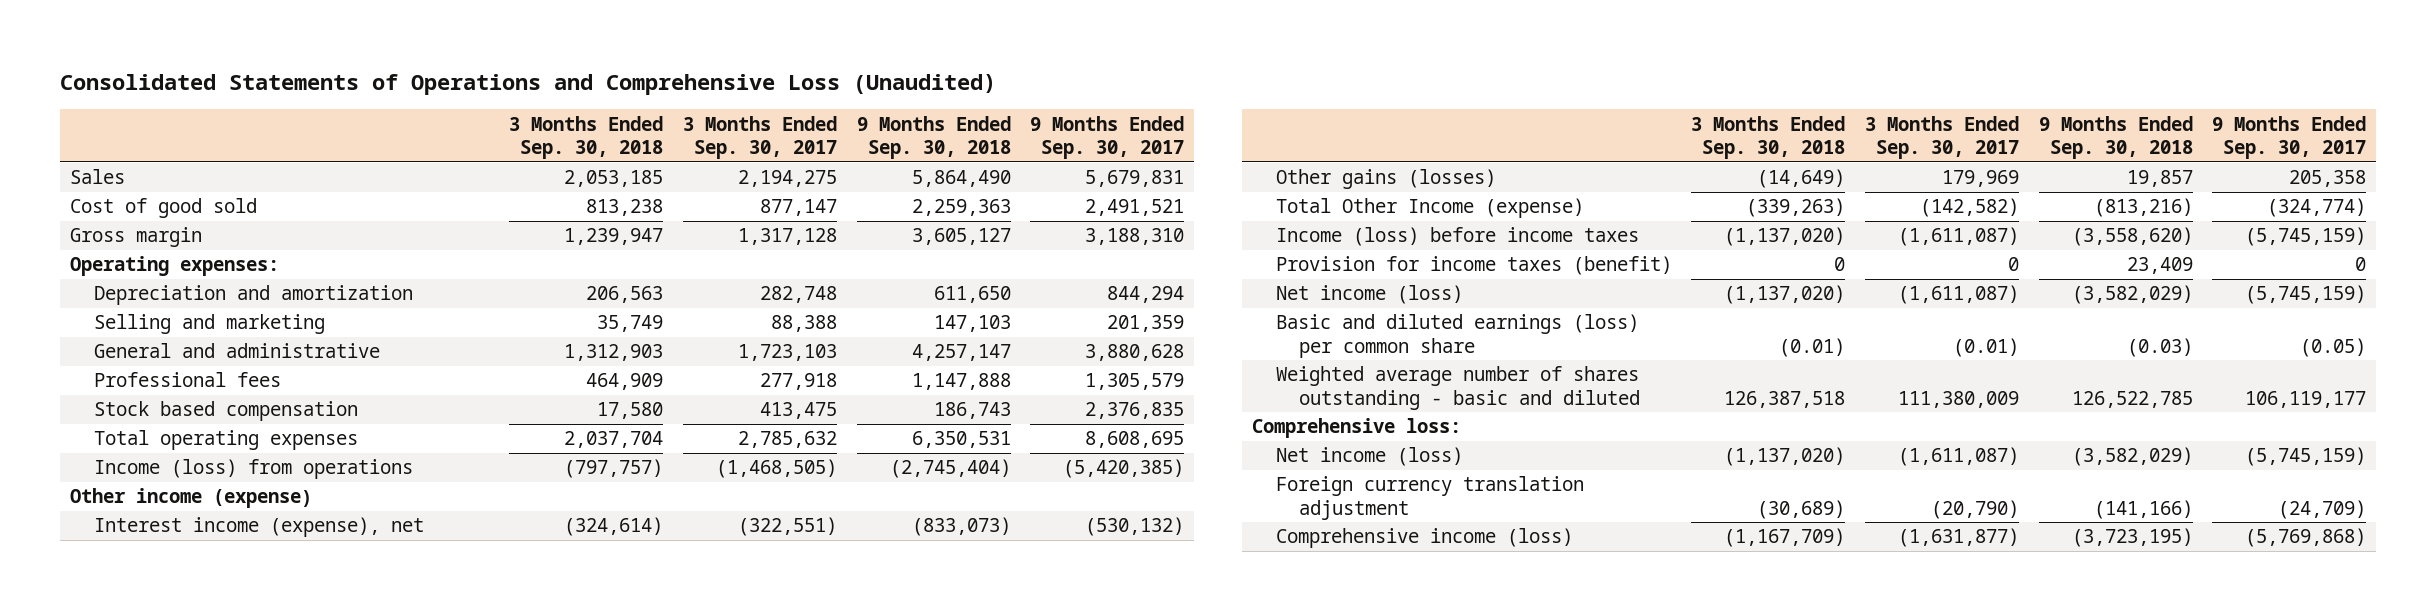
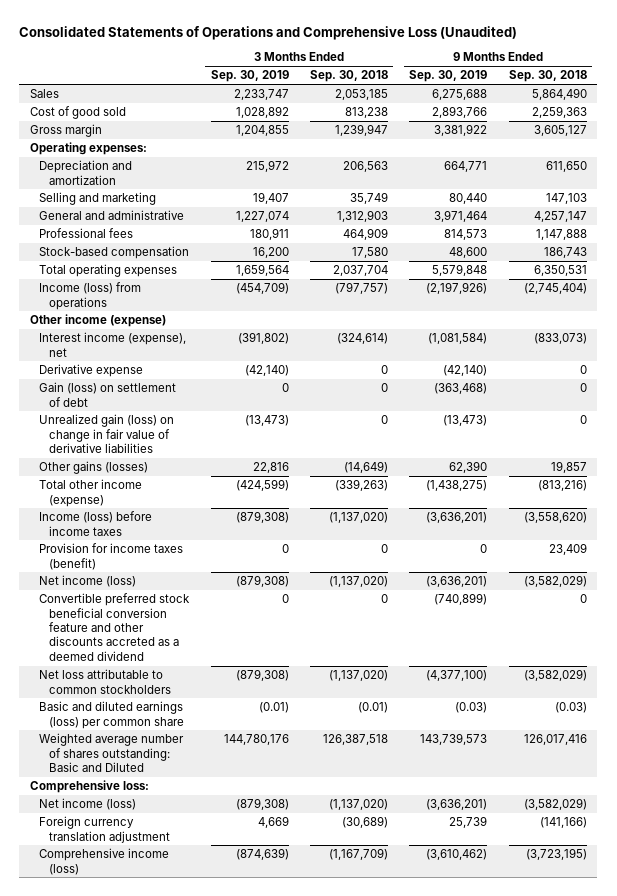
- | 3 Months Ended Sep. 30, 2018 | 3 Months Ended Sep. 30, 2017 | 9 Months Ended Sep. 30, 2018 | 9 Months Ended Sep. 30, 2017
+ | 3 Months Ended Sep. 30, 2019 | 3 Months Ended Sep. 30, 2018 | 9 Months Ended Sep. 30, 2019 | 9 Months Ended Sep. 30, 2018
- Stock based compensation | 17,580 | 413,475 | 186,743 | 2,376,835
+ Stock-based compensation | 16,200 | 17,580 | 48,600 | 186,743
+ Derivative expense | (42,140) | 0 | (42,140) | 0
+ Gain (loss) on settlement of debt | 0 | 0 | (363,468) | 0
+ Unrealized gain (loss) on change in fair value of derivative liabilities | (13,473) | 0 | (13,473) | 0
- Total Other Income (expense) | (339,263) | (142,582) | (813,216) | (324,774)
+ Total other income (expense) | (424,599) | (339,263) | (1,438,275) | (813,216)
+ Convertible preferred stock beneficial conversion feature and other discounts accreted as a deemed dividend | 0 | 0 | (740,899) | 0
+ Net loss attributable to common stockholders | (879,308) | (1,137,020) | (4,377,100) | (3,582,029)
- Weighted average number of shares outstanding - basic and diluted | 126,387,518 | 111,380,009 | 126,522,785 | 106,119,177
+ Weighted average number of shares outstanding: Basic and Diluted | 144,780,176 | 126,387,518 | 143,739,573 | 126,017,416

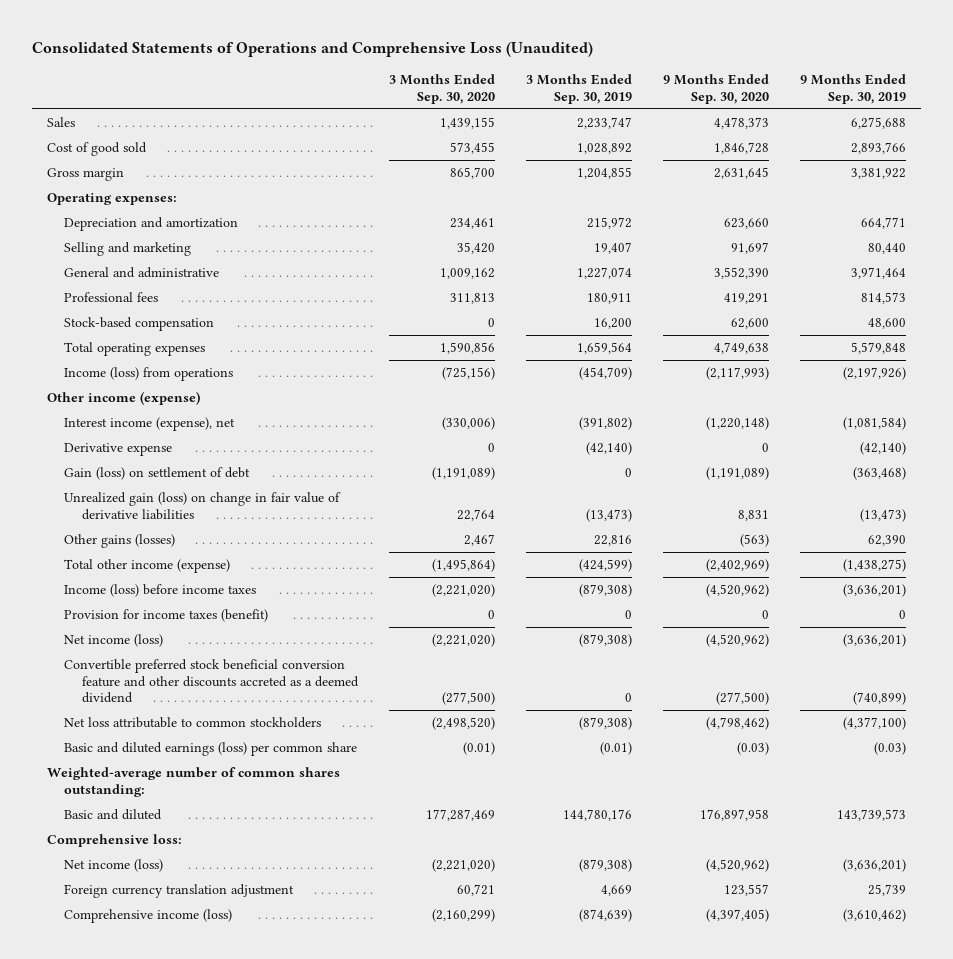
- | 3 Months Ended Sep. 30, 2019 | 3 Months Ended Sep. 30, 2018 | 9 Months Ended Sep. 30, 2019 | 9 Months Ended Sep. 30, 2018
+ | 3 Months Ended Sep. 30, 2020 | 3 Months Ended Sep. 30, 2019 | 9 Months Ended Sep. 30, 2020 | 9 Months Ended Sep. 30, 2019
- Weighted average number of shares outstanding: Basic and Diluted | 144,780,176 | 126,387,518 | 143,739,573 | 126,017,416
+ Weighted-average number of common shares outstanding:
+ Basic and diluted | 177,287,469 | 144,780,176 | 176,897,958 | 143,739,573

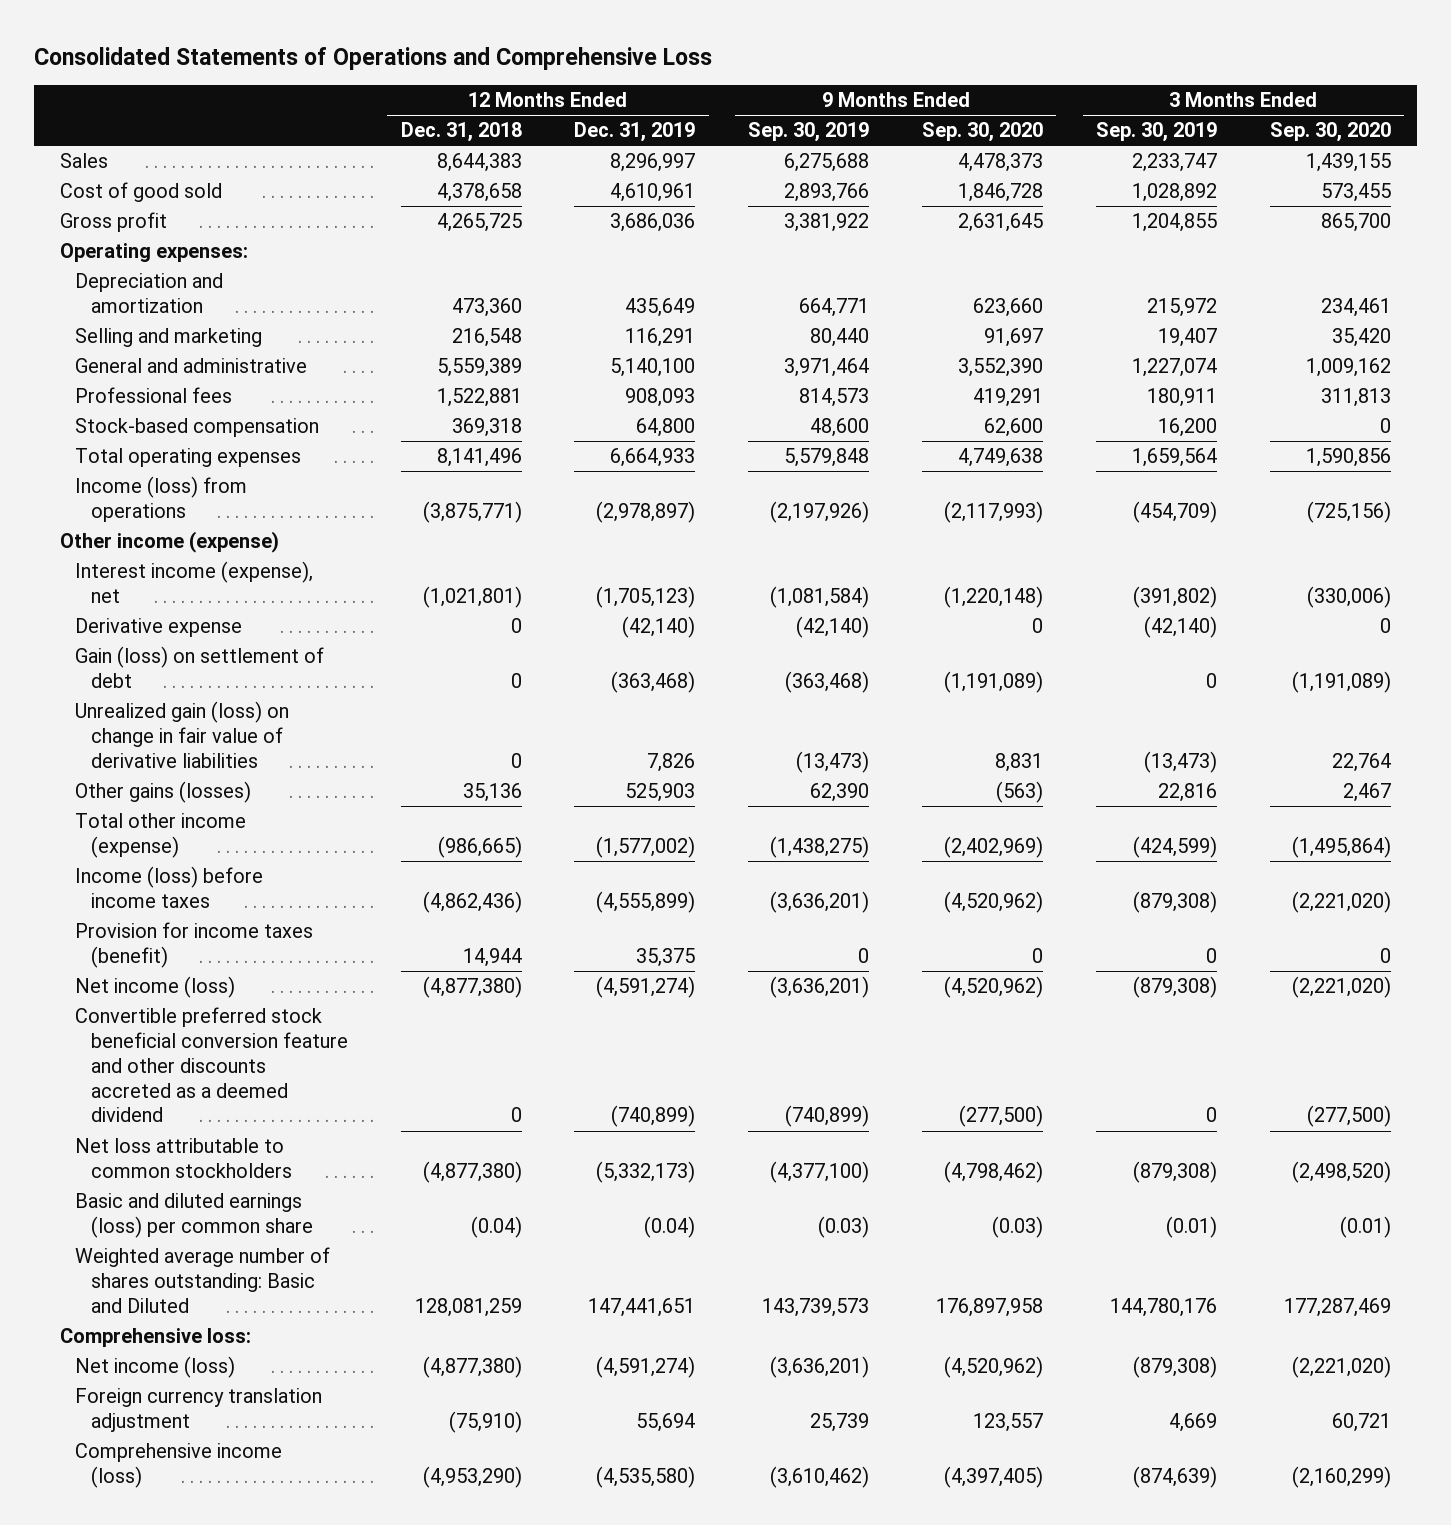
- Consolidated Statements of Operations and Comprehensive Loss (Unaudited)
+ Consolidated Statements of Operations and Comprehensive Loss
- | 3 Months Ended Sep. 30, 2020 | 3 Months Ended Sep. 30, 2019 | 9 Months Ended Sep. 30, 2020 | 9 Months Ended Sep. 30, 2019
+ | 12 Months Ended Dec. 31, 2018 | 12 Months Ended Dec. 31, 2019 | 9 Months Ended Sep. 30, 2019 | 9 Months Ended Sep. 30, 2020 | 3 Months Ended Sep. 30, 2019 | 3 Months Ended Sep. 30, 2020
- Gross margin | 865,700 | 1,204,855 | 2,631,645 | 3,381,922
+ Gross profit | 4,265,725 | 3,686,036 | 3,381,922 | 2,631,645 | 1,204,855 | 865,700
- Weighted-average number of common shares outstanding:
- Basic and diluted | 177,287,469 | 144,780,176 | 176,897,958 | 143,739,573
+ Weighted average number of shares outstanding: Basic and Diluted | 128,081,259 | 147,441,651 | 143,739,573 | 176,897,958 | 144,780,176 | 177,287,469

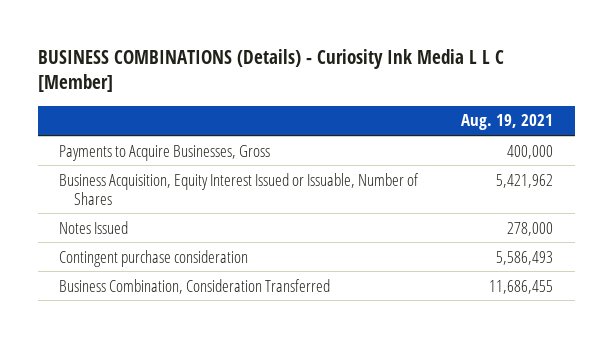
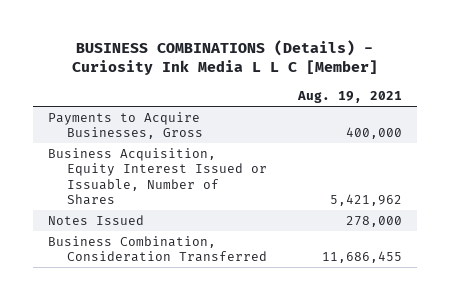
- Contingent purchase consideration | 5,586,493

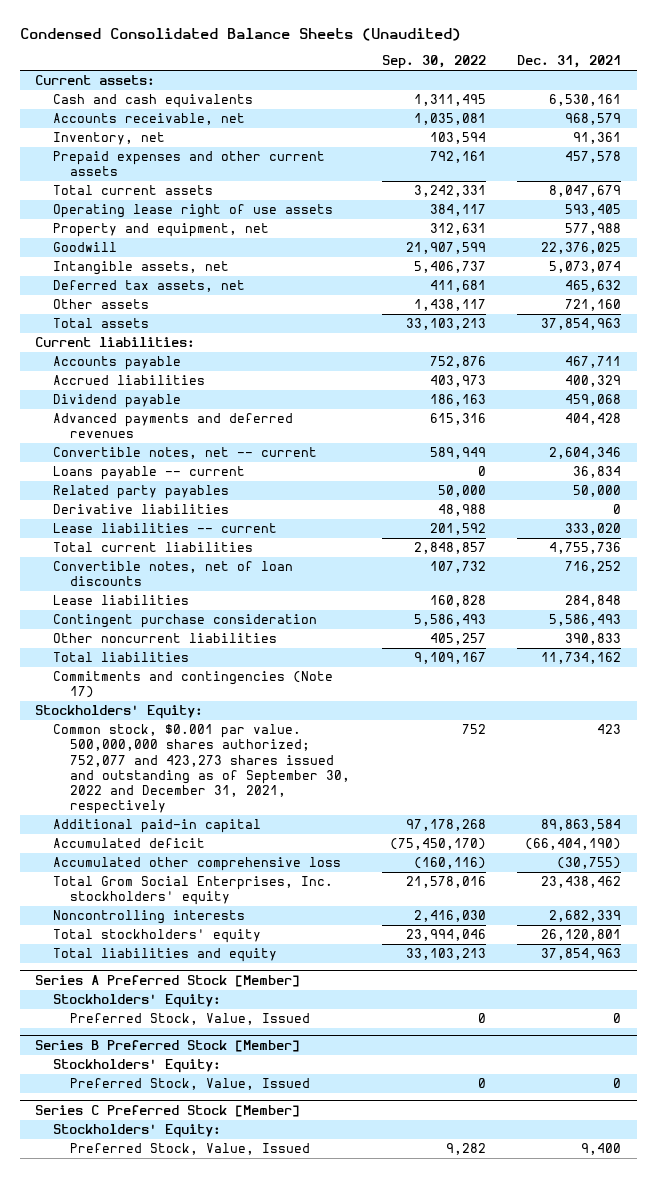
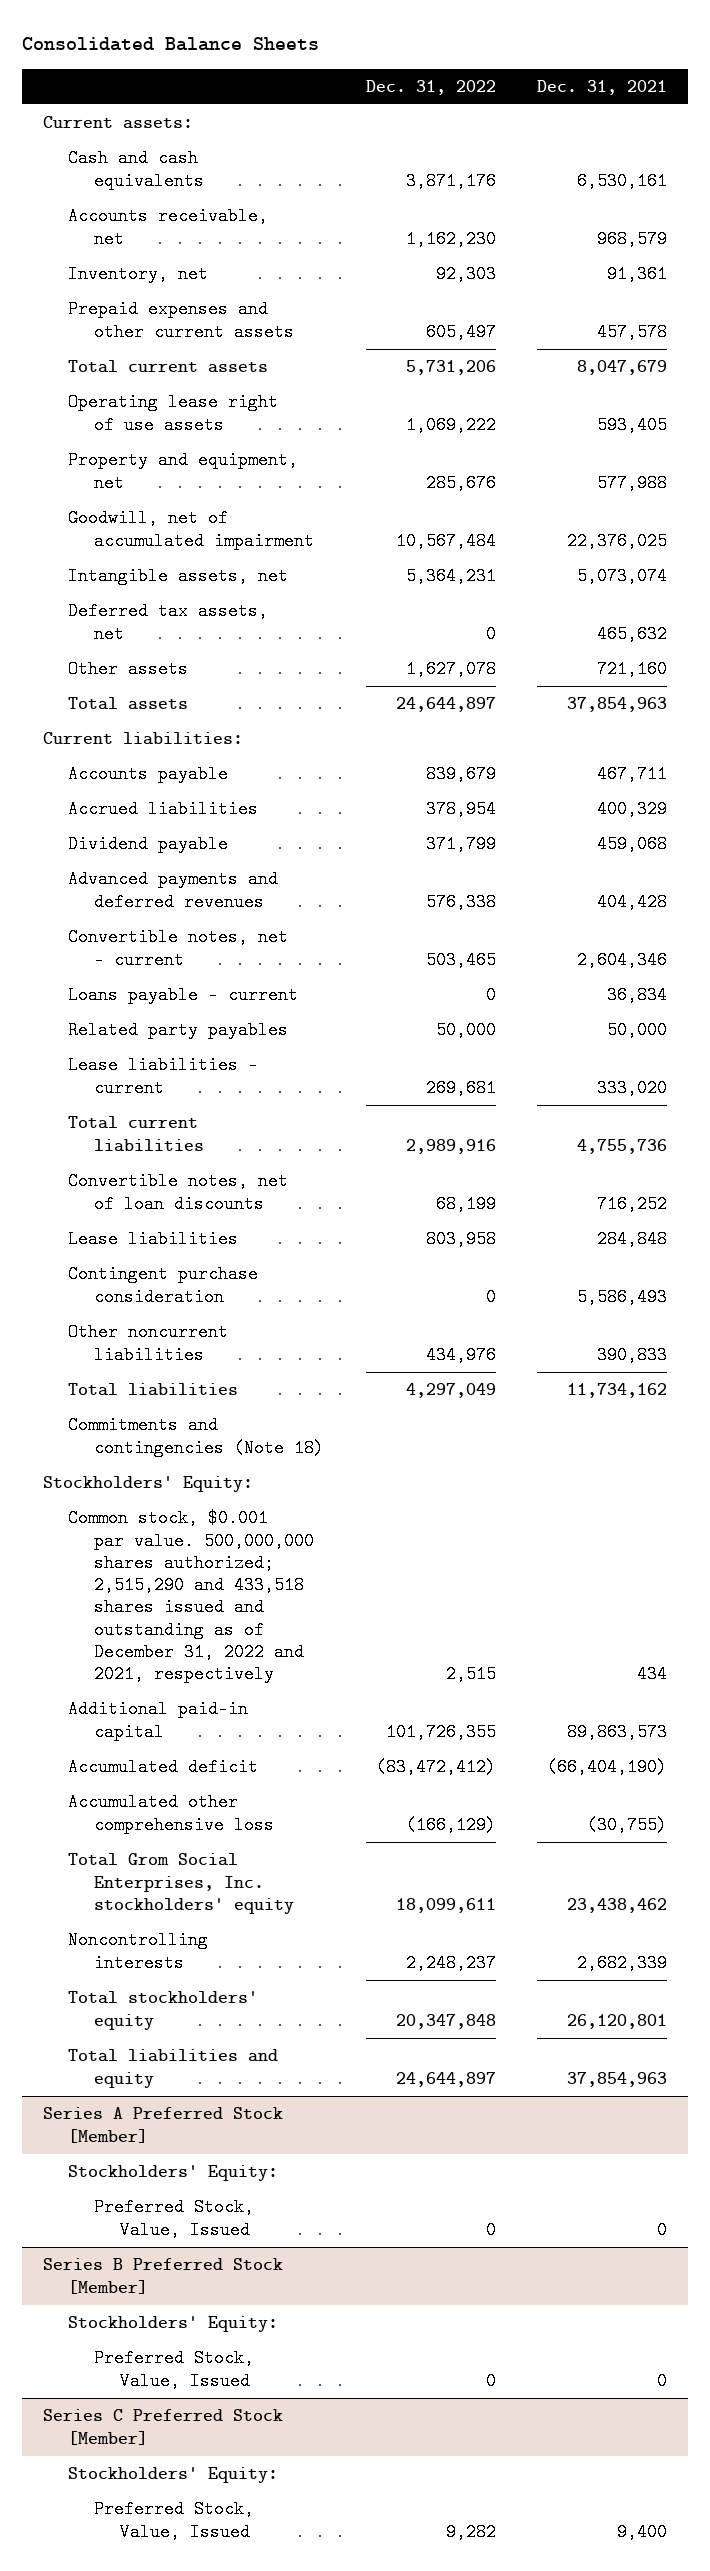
- Condensed Consolidated Balance Sheets (Unaudited)
+ Consolidated Balance Sheets
- | Sep. 30, 2022 | Dec. 31, 2021
+ | Dec. 31, 2022 | Dec. 31, 2021
- Goodwill | 21,907,599 | 22,376,025
+ Goodwill, net of accumulated impairment | 10,567,484 | 22,376,025
- Convertible notes, net -- current | 589,949 | 2,604,346
- Loans payable -- current | 0 | 36,834
+ Convertible notes, net - current | 503,465 | 2,604,346
+ Loans payable - current | 0 | 36,834
- Derivative liabilities | 48,988 | 0
- Lease liabilities -- current | 201,592 | 333,020
+ Lease liabilities - current | 269,681 | 333,020
- Commitments and contingencies (Note 17)
+ Commitments and contingencies (Note 18)
- Common stock, $0.001 par value. 500,000,000 shares authorized; 752,077 and 423,273 shares issued and outstanding as of September 30, 2022 and December 31, 2021, respectively | 752 | 423
- Additional paid-in capital | 97,178,268 | 89,863,584
+ Common stock, $0.001 par value. 500,000,000 shares authorized; 2,515,290 and 433,518 shares issued and outstanding as of December 31, 2022 and 2021, respectively | 2,515 | 434
+ Additional paid-in capital | 101,726,355 | 89,863,573

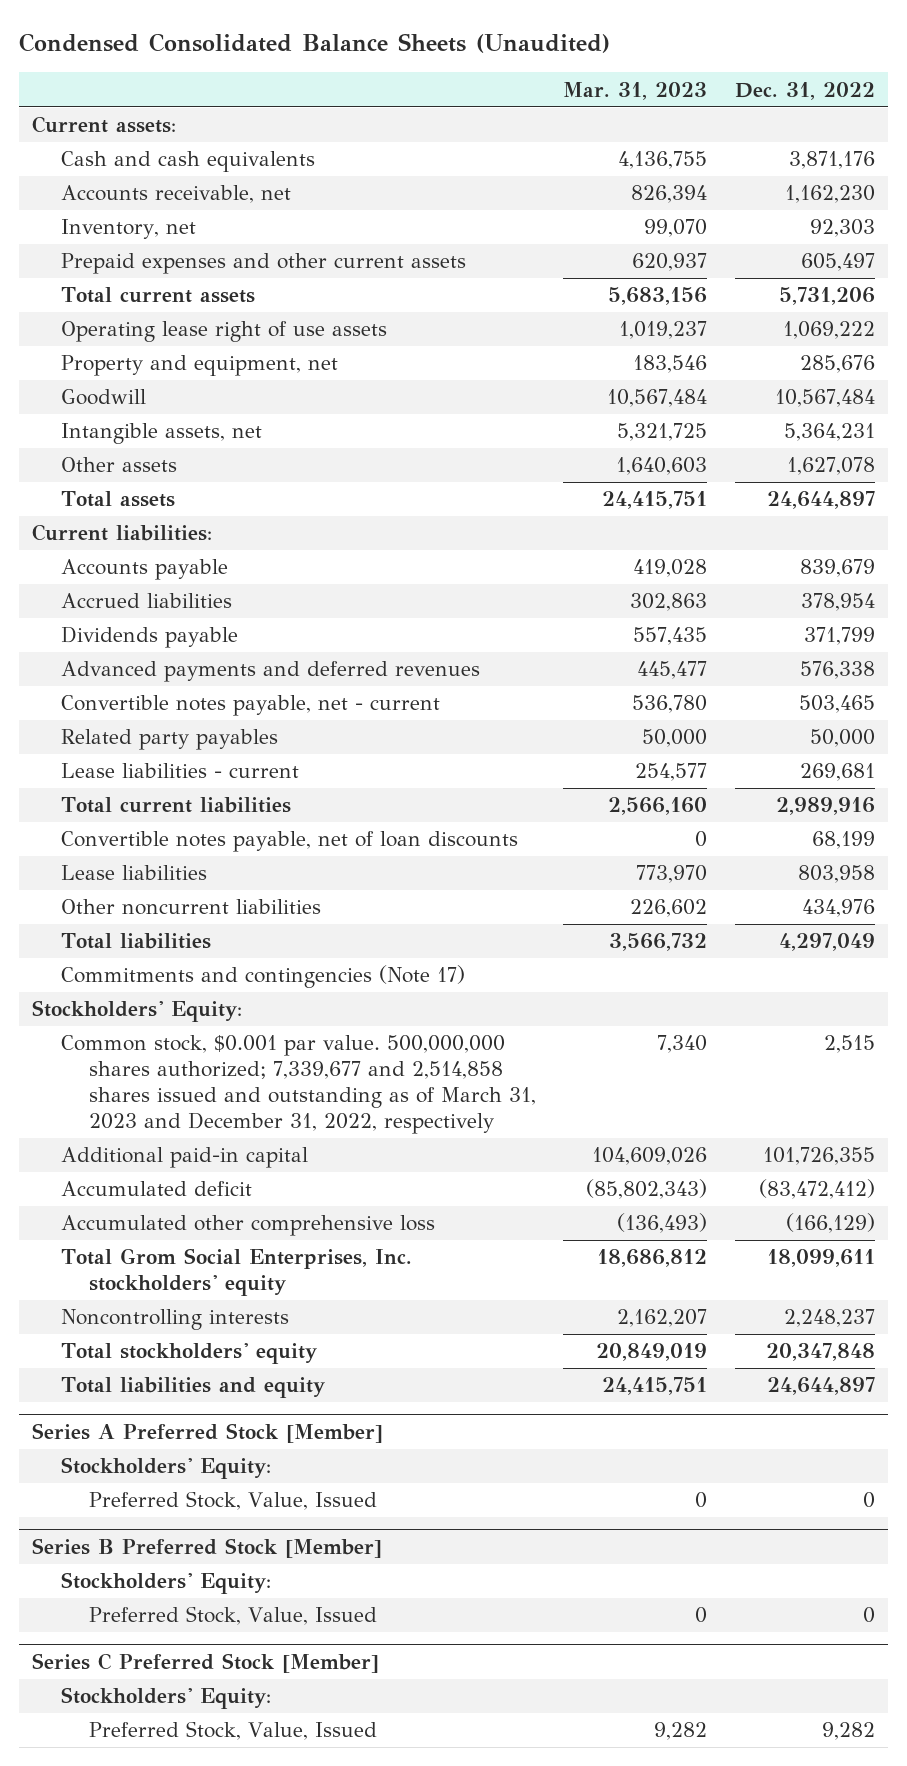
- Consolidated Balance Sheets
+ Condensed Consolidated Balance Sheets (Unaudited)
- | Dec. 31, 2022 | Dec. 31, 2021
+ | Mar. 31, 2023 | Dec. 31, 2022
- Goodwill, net of accumulated impairment | 10,567,484 | 22,376,025
+ Goodwill | 10,567,484 | 10,567,484
- Deferred tax assets, net | 0 | 465,632
- Dividend payable | 371,799 | 459,068
+ Dividends payable | 557,435 | 371,799
- Convertible notes, net - current | 503,465 | 2,604,346
- Loans payable - current | 0 | 36,834
+ Convertible notes payable, net - current | 536,780 | 503,465
- Convertible notes, net of loan discounts | 68,199 | 716,252
+ Convertible notes payable, net of loan discounts | 0 | 68,199
- Contingent purchase consideration | 0 | 5,586,493
- Commitments and contingencies (Note 18)
+ Commitments and contingencies (Note 17)
- Common stock, $0.001 par value. 500,000,000 shares authorized; 2,515,290 and 433,518 shares issued and outstanding as of December 31, 2022 and 2021, respectively | 2,515 | 434
+ Common stock, $0.001 par value. 500,000,000 shares authorized; 7,339,677 and 2,514,858 shares issued and outstanding as of March 31, 2023 and December 31, 2022, respectively | 7,340 | 2,515

